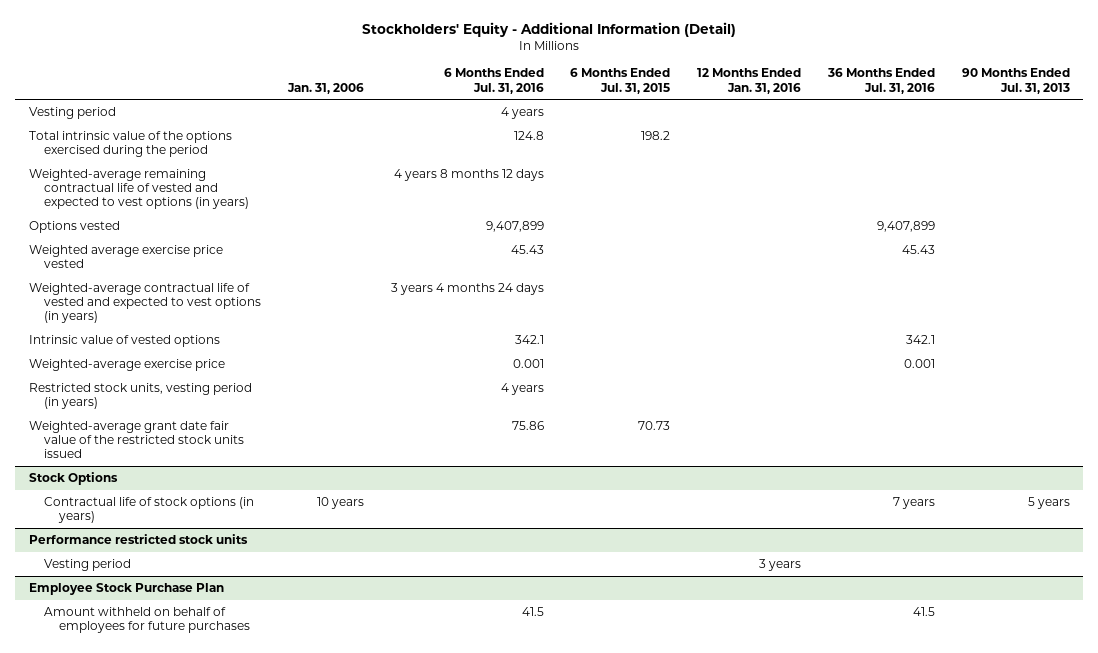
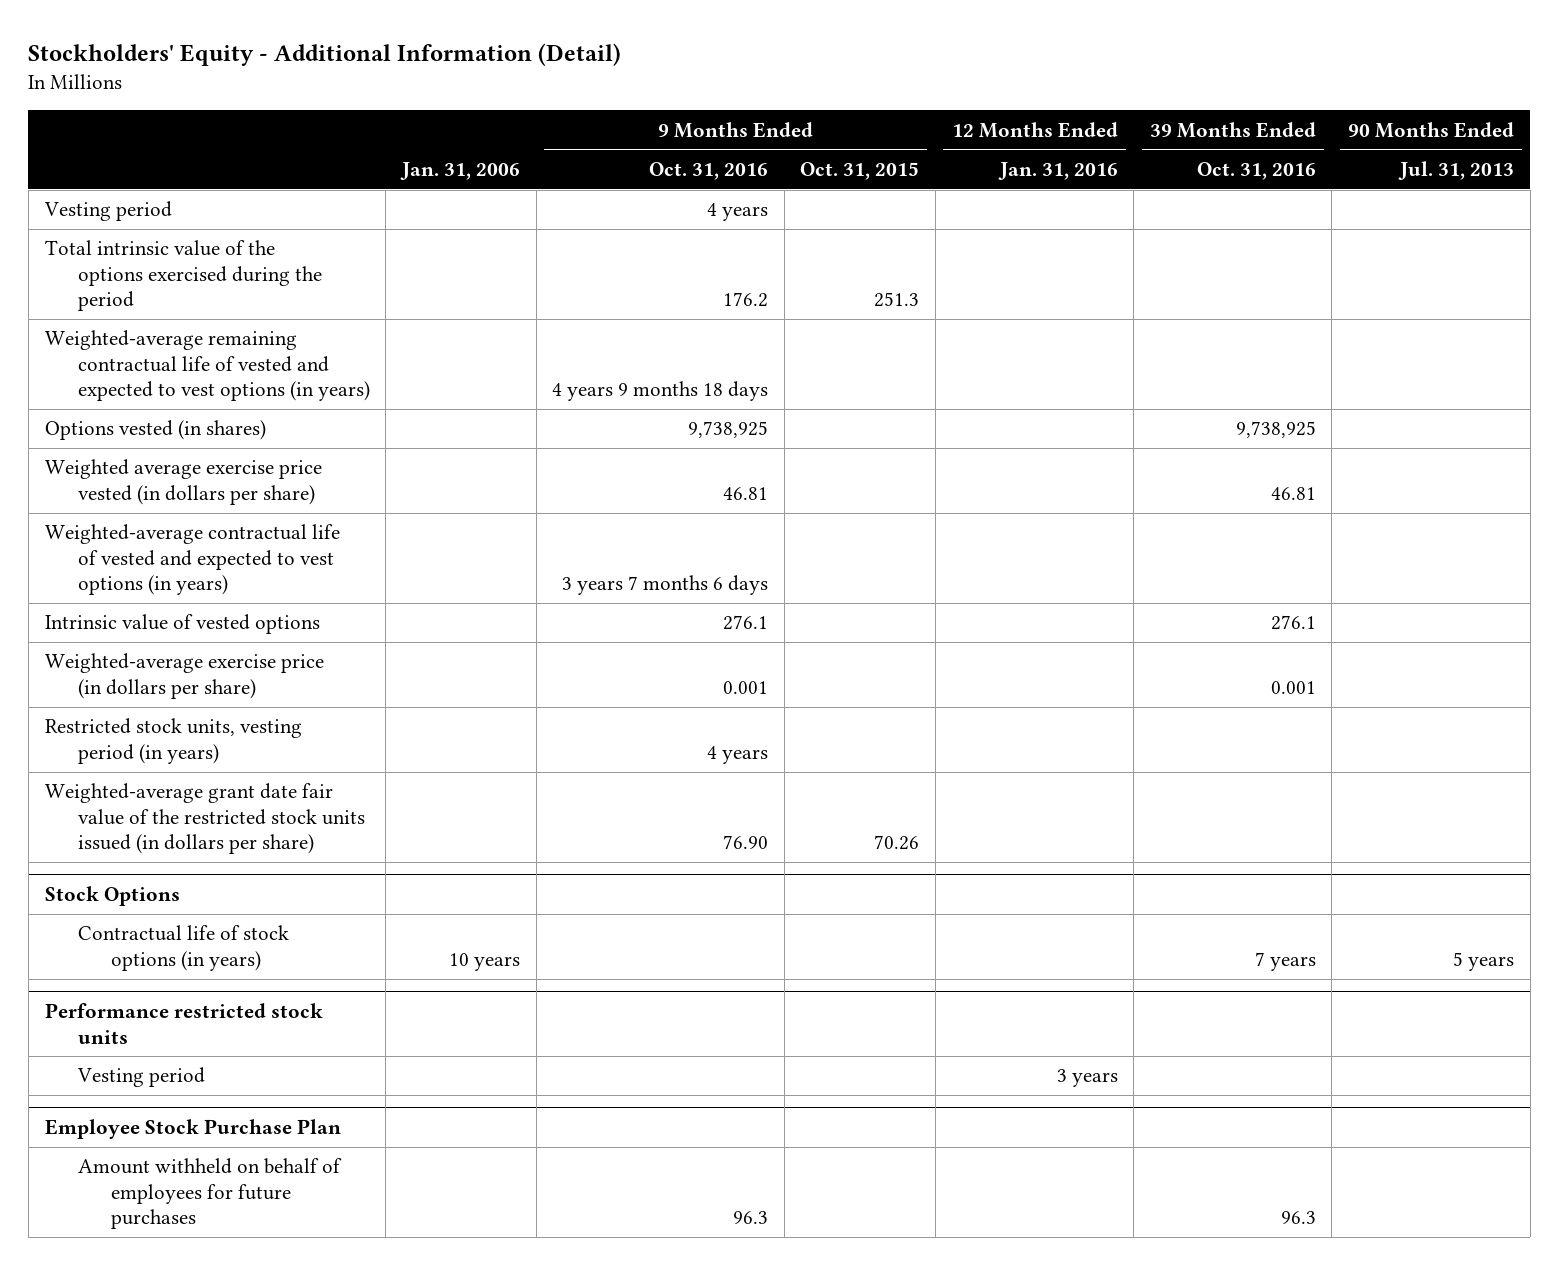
- | Jan. 31, 2006 | 6 Months Ended Jul. 31, 2016 | 6 Months Ended Jul. 31, 2015 | 12 Months Ended Jan. 31, 2016 | 36 Months Ended Jul. 31, 2016 | 90 Months Ended Jul. 31, 2013
+ | Jan. 31, 2006 | 9 Months Ended Oct. 31, 2016 | 9 Months Ended Oct. 31, 2015 | 12 Months Ended Jan. 31, 2016 | 39 Months Ended Oct. 31, 2016 | 90 Months Ended Jul. 31, 2013
- Options vested | | 9,407,899 | | | 9,407,899 |
- Weighted average exercise price vested | | 45.43 | | | 45.43 |
+ Options vested (in shares) | | 9,738,925 | | | 9,738,925 |
+ Weighted average exercise price vested (in dollars per share) | | 46.81 | | | 46.81 |
- Weighted-average exercise price | | 0.001 | | | 0.001 |
+ Weighted-average exercise price (in dollars per share) | | 0.001 | | | 0.001 |
- Weighted-average grant date fair value of the restricted stock units issued | | 75.86 | 70.73 | | |
+ Weighted-average grant date fair value of the restricted stock units issued (in dollars per share) | | 76.90 | 70.26 | | |

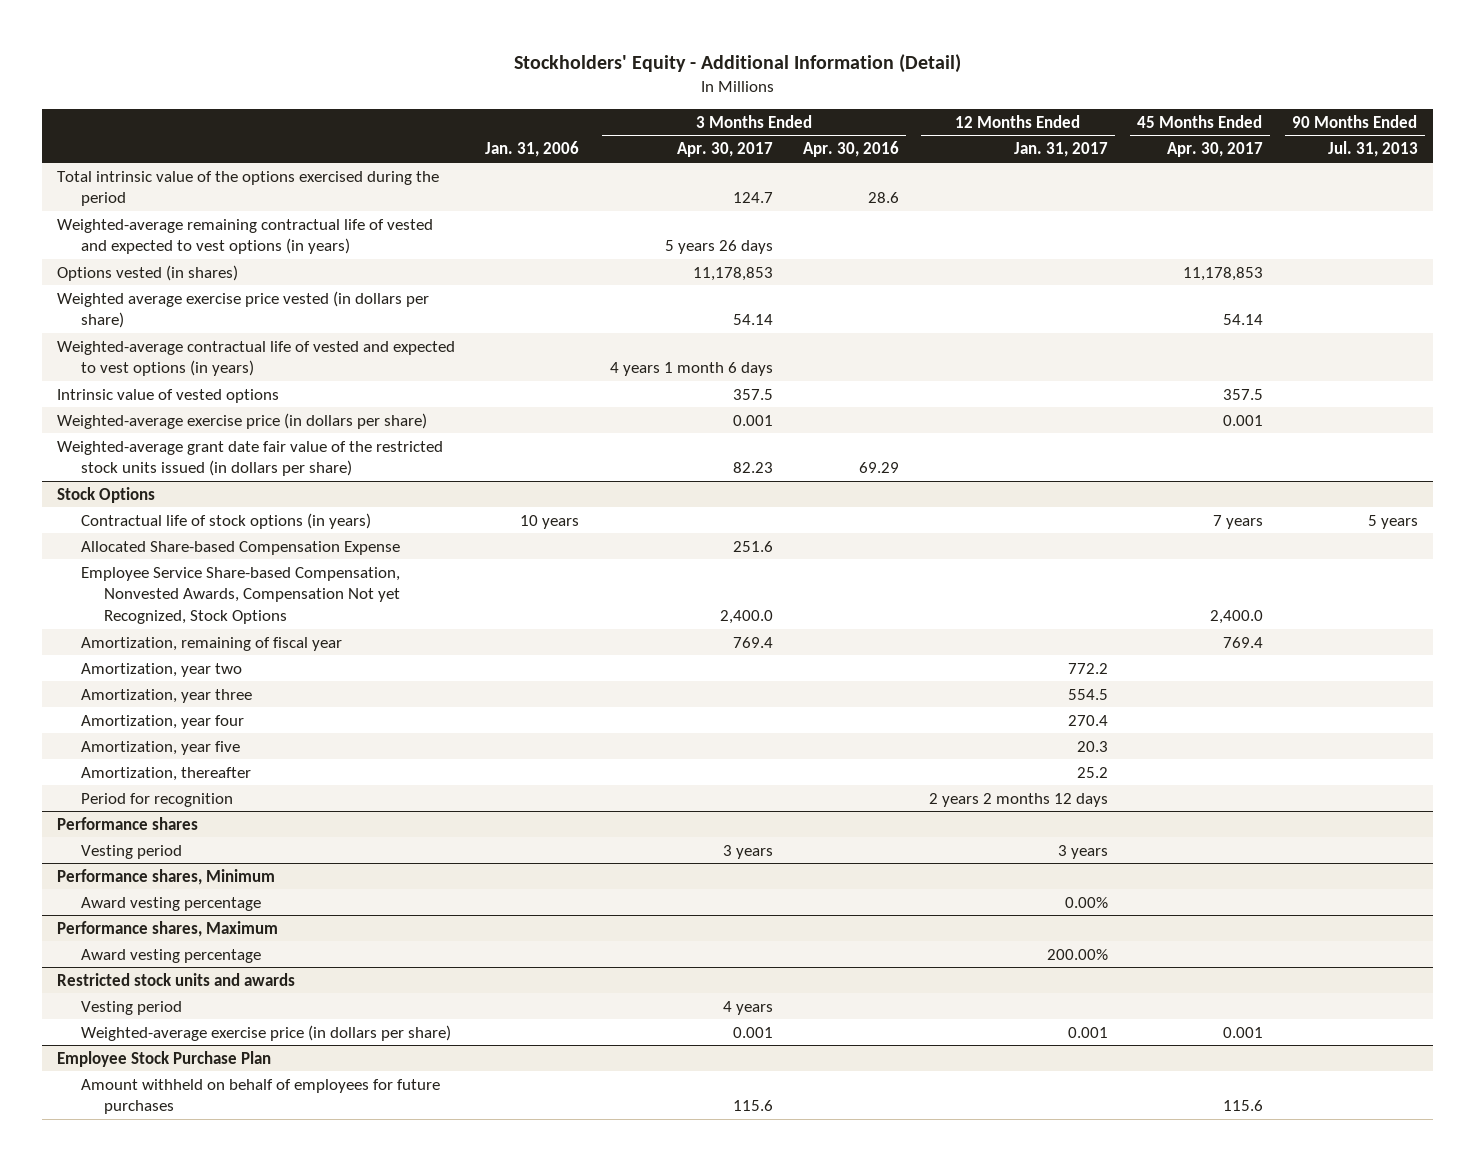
- | Jan. 31, 2006 | 9 Months Ended Oct. 31, 2016 | 9 Months Ended Oct. 31, 2015 | 12 Months Ended Jan. 31, 2016 | 39 Months Ended Oct. 31, 2016 | 90 Months Ended Jul. 31, 2013
+ | Jan. 31, 2006 | 3 Months Ended Apr. 30, 2017 | 3 Months Ended Apr. 30, 2016 | 12 Months Ended Jan. 31, 2017 | 45 Months Ended Apr. 30, 2017 | 90 Months Ended Jul. 31, 2013
- Vesting period | | 4 years | | | |
- Restricted stock units, vesting period (in years) | | 4 years | | | |
- Performance restricted stock units
@ Stock Options
+ Allocated Share-based Compensation Expense | | 251.6 | | | |
+ Employee Service Share-based Compensation, Nonvested Awards, Compensation Not yet Recognized, Stock Options | | 2,400.0 | | | 2,400.0 |
+ Amortization, remaining of fiscal year | | 769.4 | | | 769.4 |
+ Amortization, year two | | | | 772.2 | |
+ Amortization, year three | | | | 554.5 | |
+ Amortization, year four | | | | 270.4 | |
+ Amortization, year five | | | | 20.3 | |
+ Amortization, thereafter | | | | 25.2 | |
+ Period for recognition | | | | 2 years 2 months 12 days | |
+ Performance shares
+ Performance shares, Minimum
+ Award vesting percentage | | | | 0.00% | |
+ Performance shares, Maximum
+ Award vesting percentage | | | | 200.00% | |
+ Restricted stock units and awards
+ Vesting period | | 4 years | | | |
+ Weighted-average exercise price (in dollars per share) | | 0.001 | | 0.001 | 0.001 |

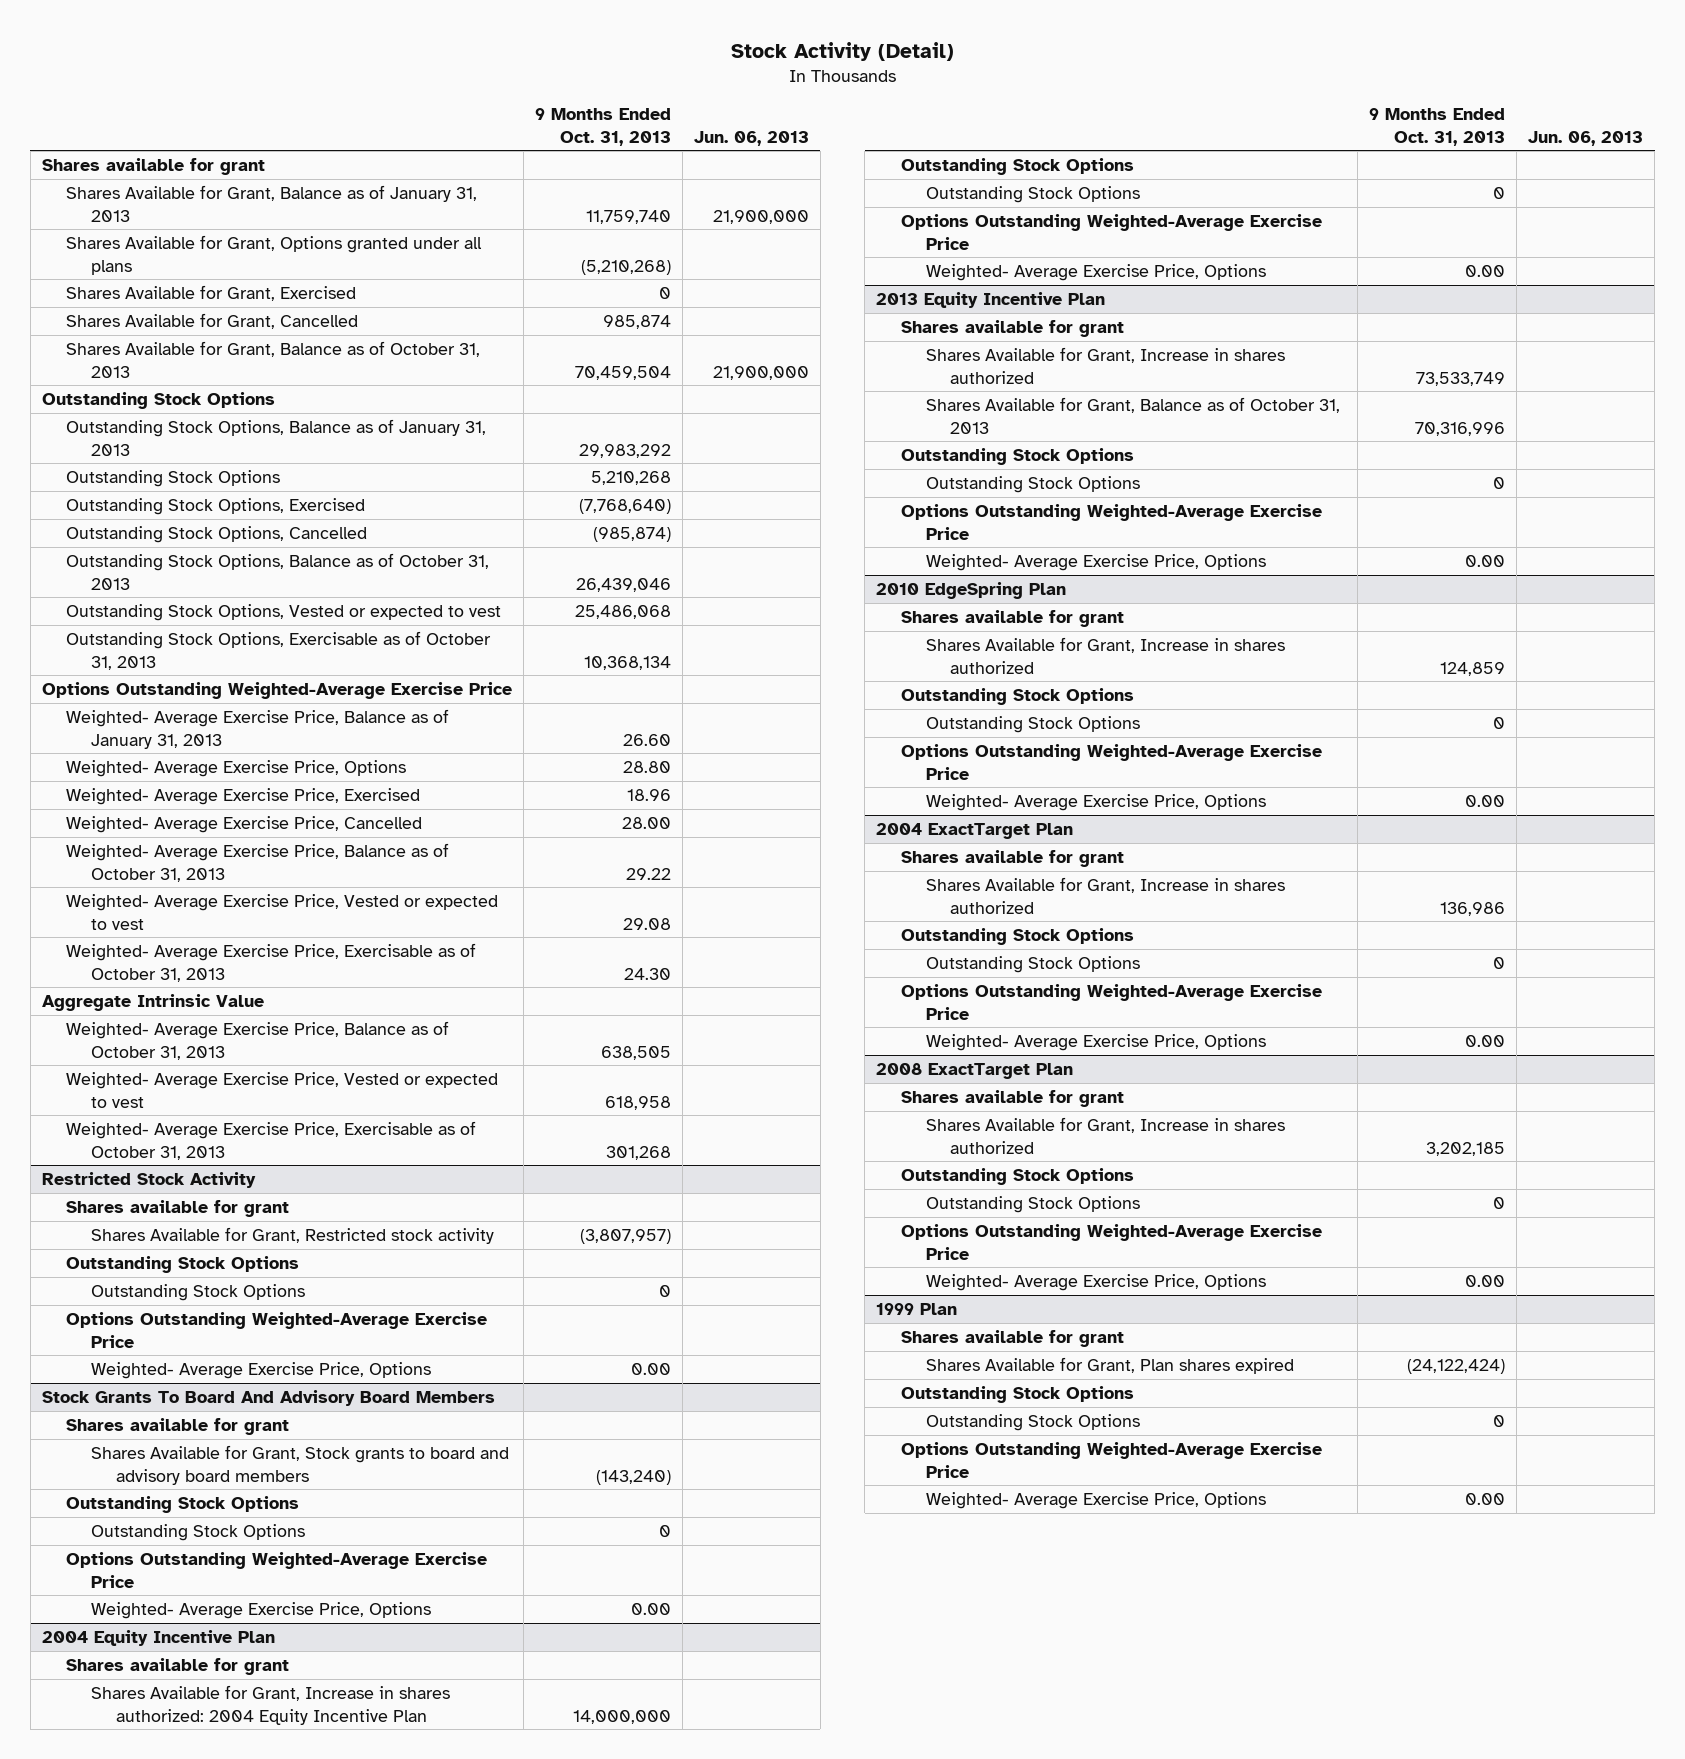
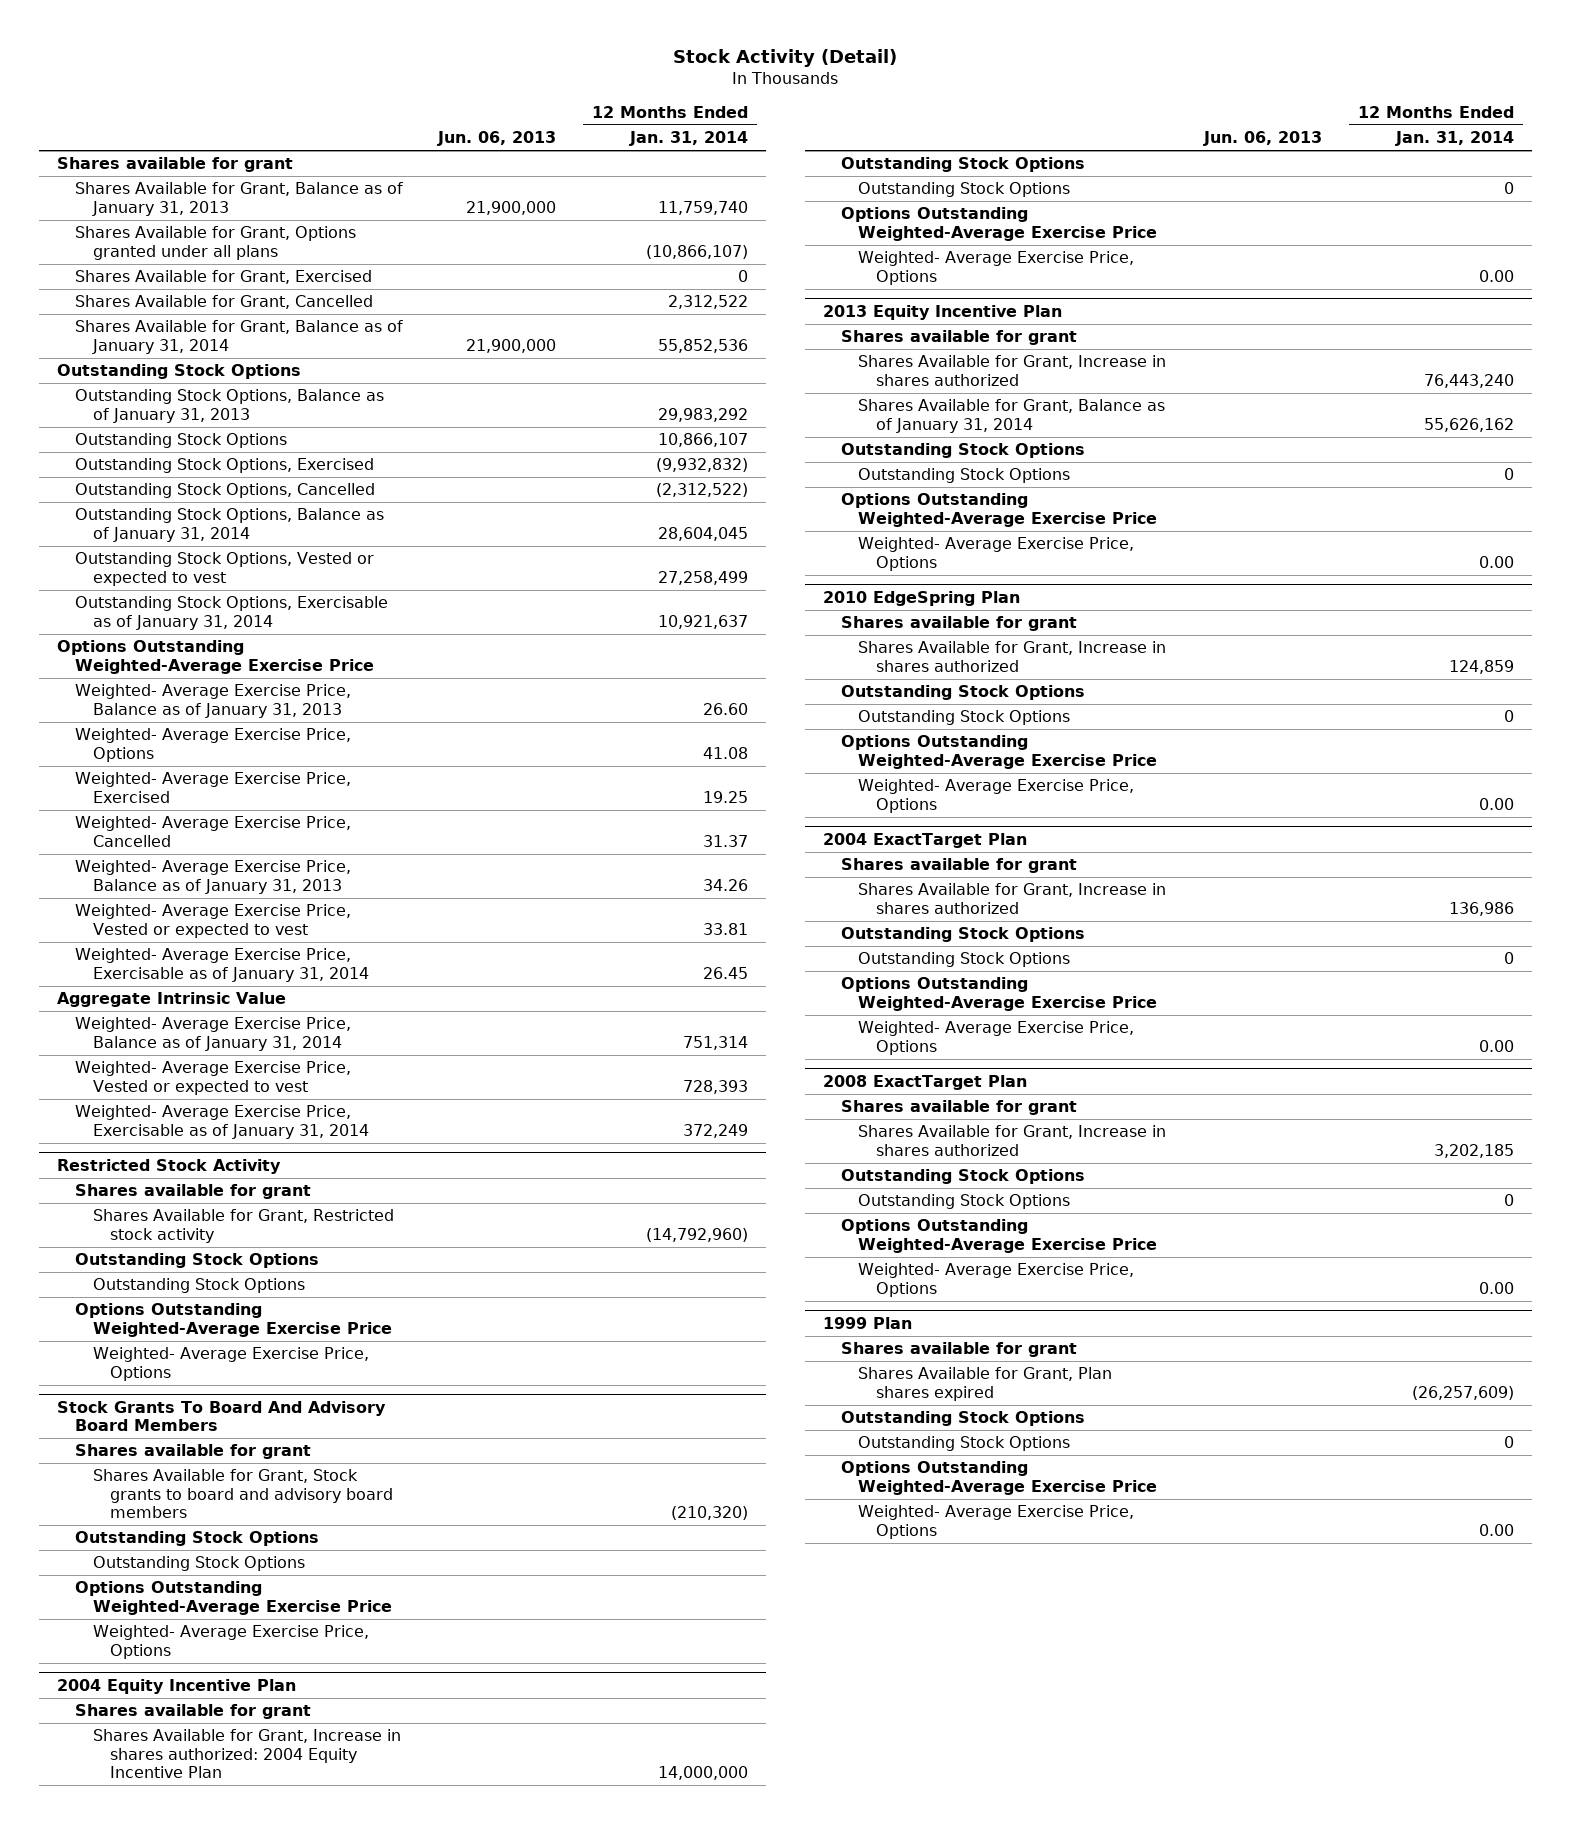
- | 9 Months Ended Oct. 31, 2013 | Jun. 06, 2013
+ | Jun. 06, 2013 | 12 Months Ended Jan. 31, 2014
- Shares Available for Grant, Balance as of October 31, 2013 | 70,459,504 | 21,900,000
+ Shares Available for Grant, Balance as of January 31, 2014 | 21,900,000 | 55,852,536
- Outstanding Stock Options, Balance as of October 31, 2013 | 26,439,046 |
+ Outstanding Stock Options, Balance as of January 31, 2014 | | 28,604,045
- Outstanding Stock Options, Exercisable as of October 31, 2013 | 10,368,134 |
+ Outstanding Stock Options, Exercisable as of January 31, 2014 | | 10,921,637
- Weighted- Average Exercise Price, Balance as of October 31, 2013 | 29.22 |
+ Weighted- Average Exercise Price, Balance as of January 31, 2013 | | 34.26
- Weighted- Average Exercise Price, Exercisable as of October 31, 2013 | 24.30 |
+ Weighted- Average Exercise Price, Exercisable as of January 31, 2014 | | 26.45
- Weighted- Average Exercise Price, Balance as of October 31, 2013 | 638,505 |
+ Weighted- Average Exercise Price, Balance as of January 31, 2014 | | 751,314
- Weighted- Average Exercise Price, Exercisable as of October 31, 2013 | 301,268 |
+ Weighted- Average Exercise Price, Exercisable as of January 31, 2014 | | 372,249
@ 2013 Equity Incentive Plan
- Shares Available for Grant, Balance as of October 31, 2013 | 70,316,996 |
+ Shares Available for Grant, Balance as of January 31, 2014 | | 55,626,162

